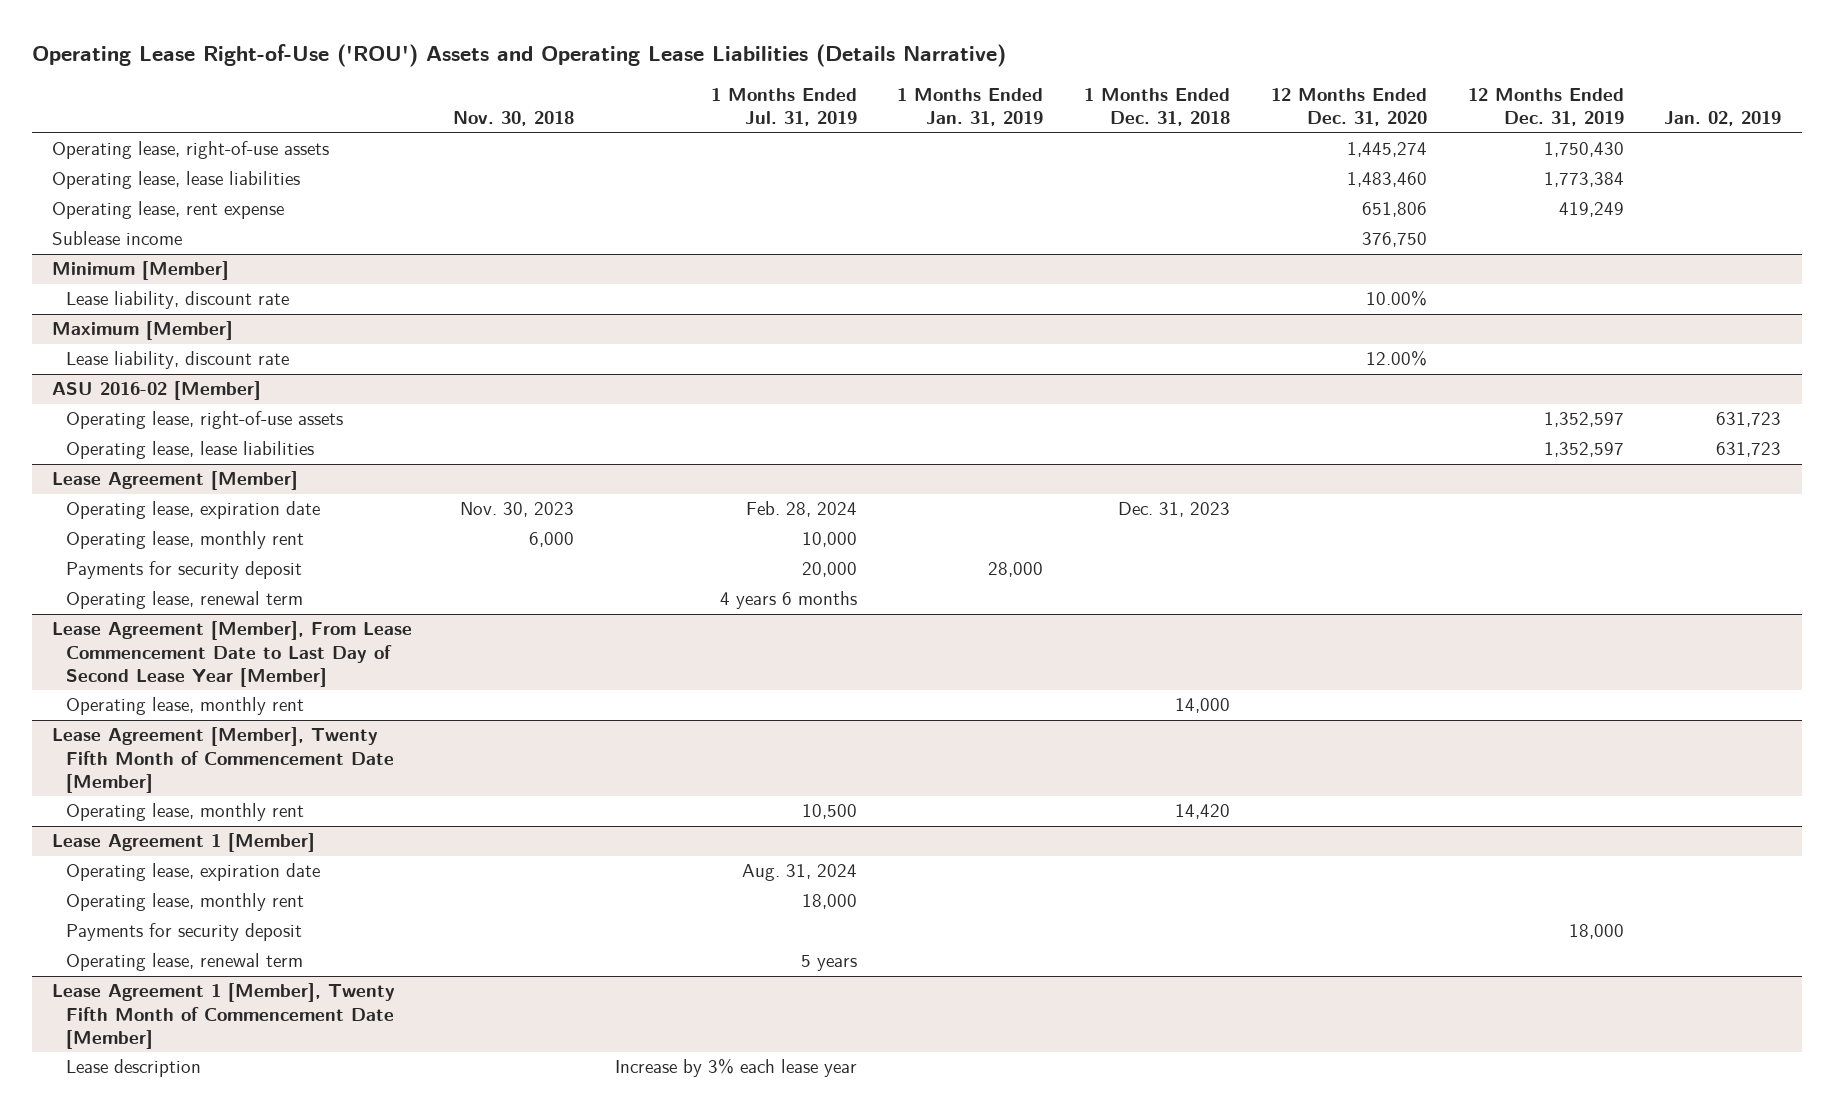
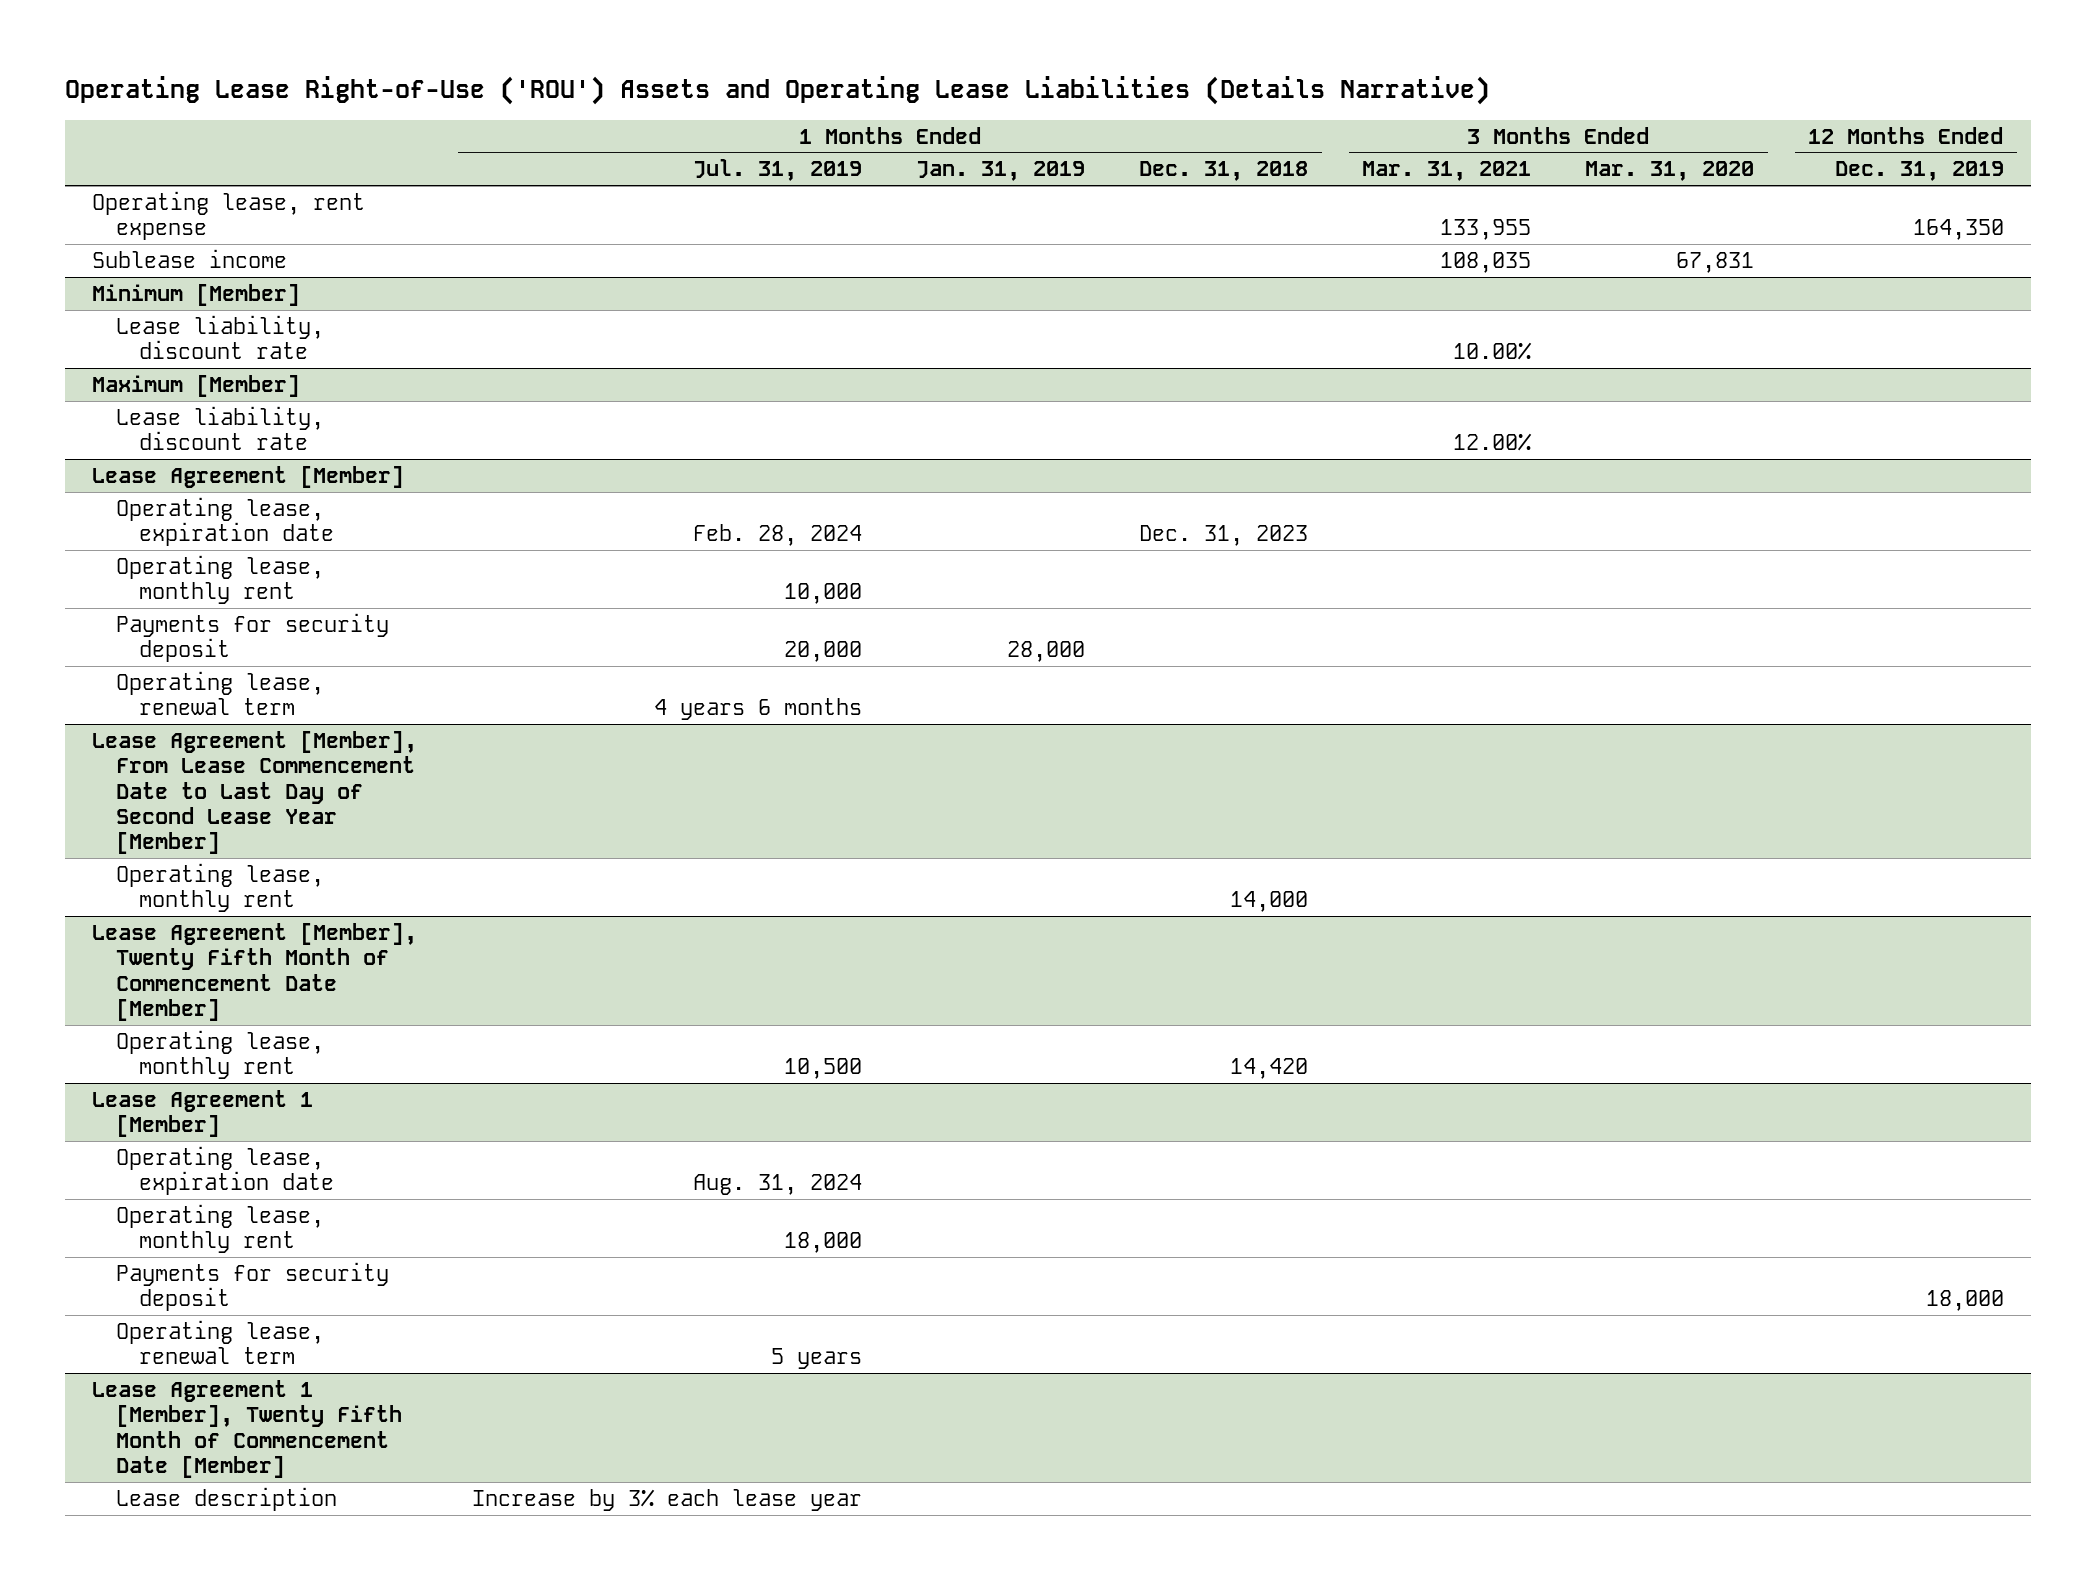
- | Nov. 30, 2018 | 1 Months Ended Jul. 31, 2019 | 1 Months Ended Jan. 31, 2019 | 1 Months Ended Dec. 31, 2018 | 12 Months Ended Dec. 31, 2020 | 12 Months Ended Dec. 31, 2019 | Jan. 02, 2019
+ | 1 Months Ended Jul. 31, 2019 | 1 Months Ended Jan. 31, 2019 | 1 Months Ended Dec. 31, 2018 | 3 Months Ended Mar. 31, 2021 | 3 Months Ended Mar. 31, 2020 | 12 Months Ended Dec. 31, 2019
- Operating lease, right-of-use assets | | | | | 1,445,274 | 1,750,430 |
- Operating lease, lease liabilities | | | | | 1,483,460 | 1,773,384 |
- Operating lease, rent expense | | | | | 651,806 | 419,249 |
+ Operating lease, rent expense | | | | 133,955 | | 164,350
- ASU 2016-02 [Member]
- Operating lease, right-of-use assets | | | | | | 1,352,597 | 631,723
- Operating lease, lease liabilities | | | | | | 1,352,597 | 631,723

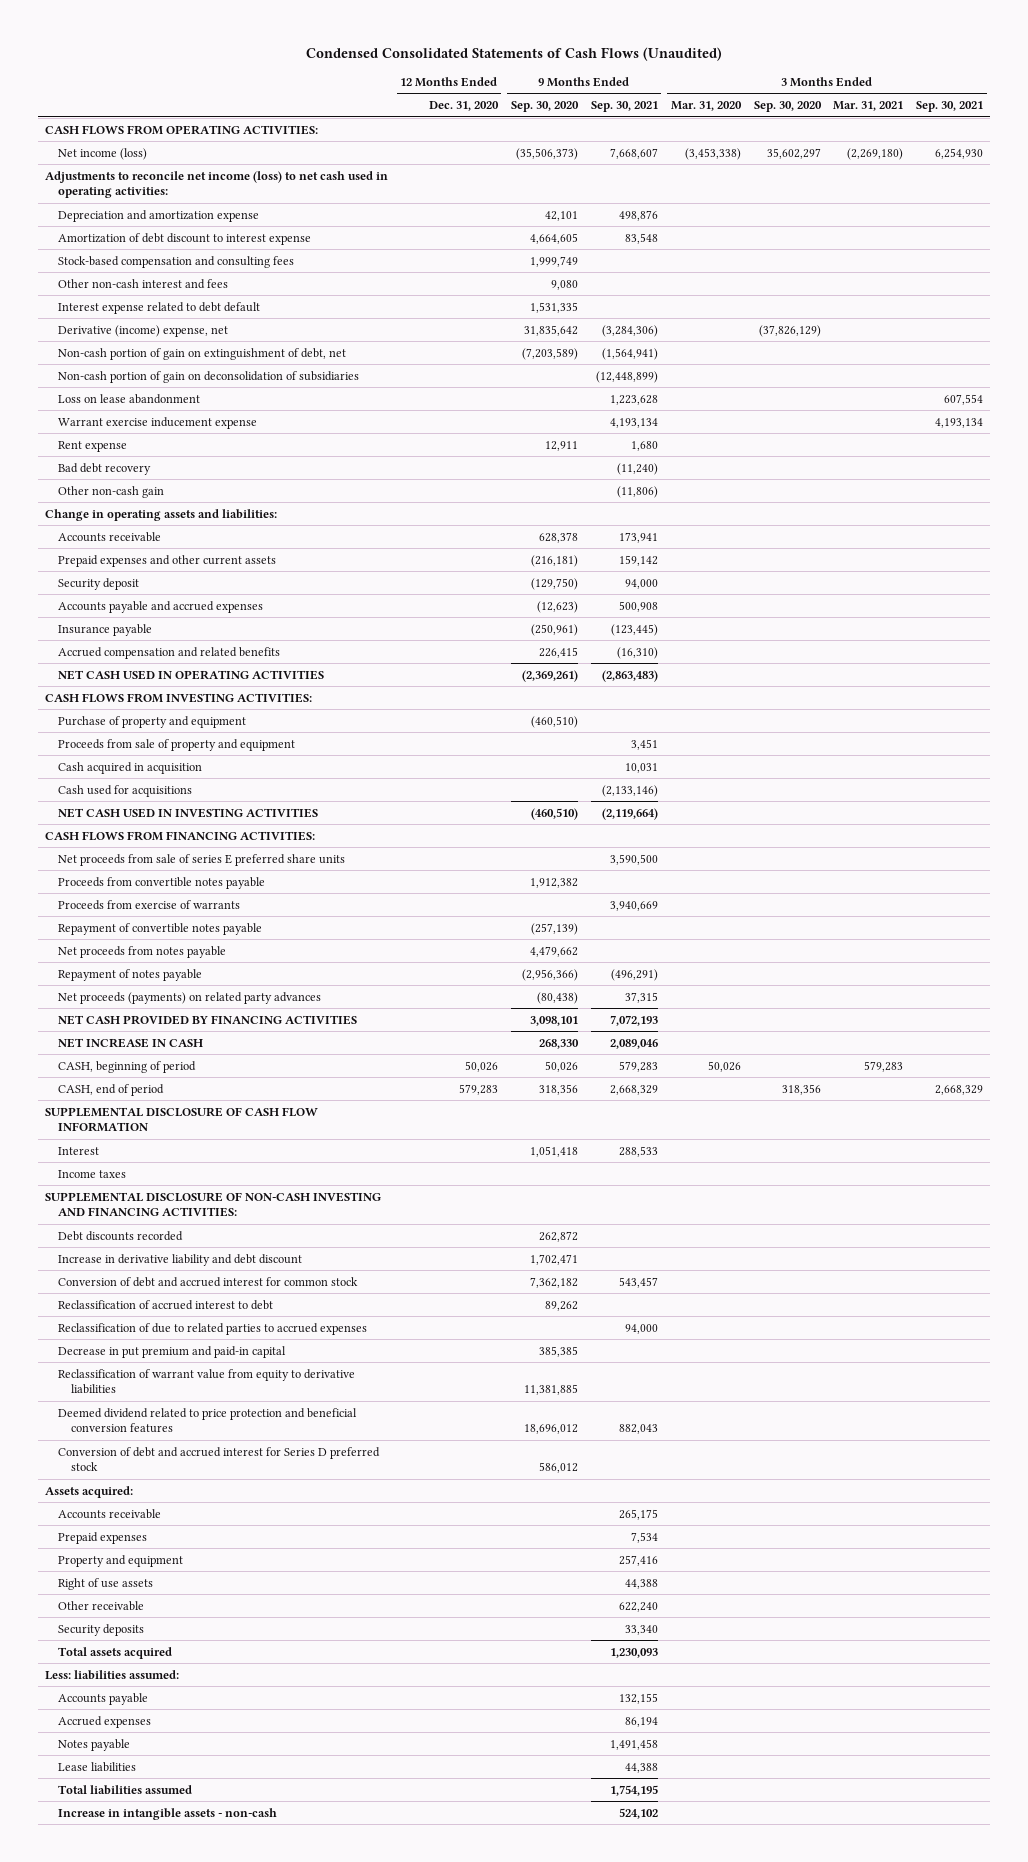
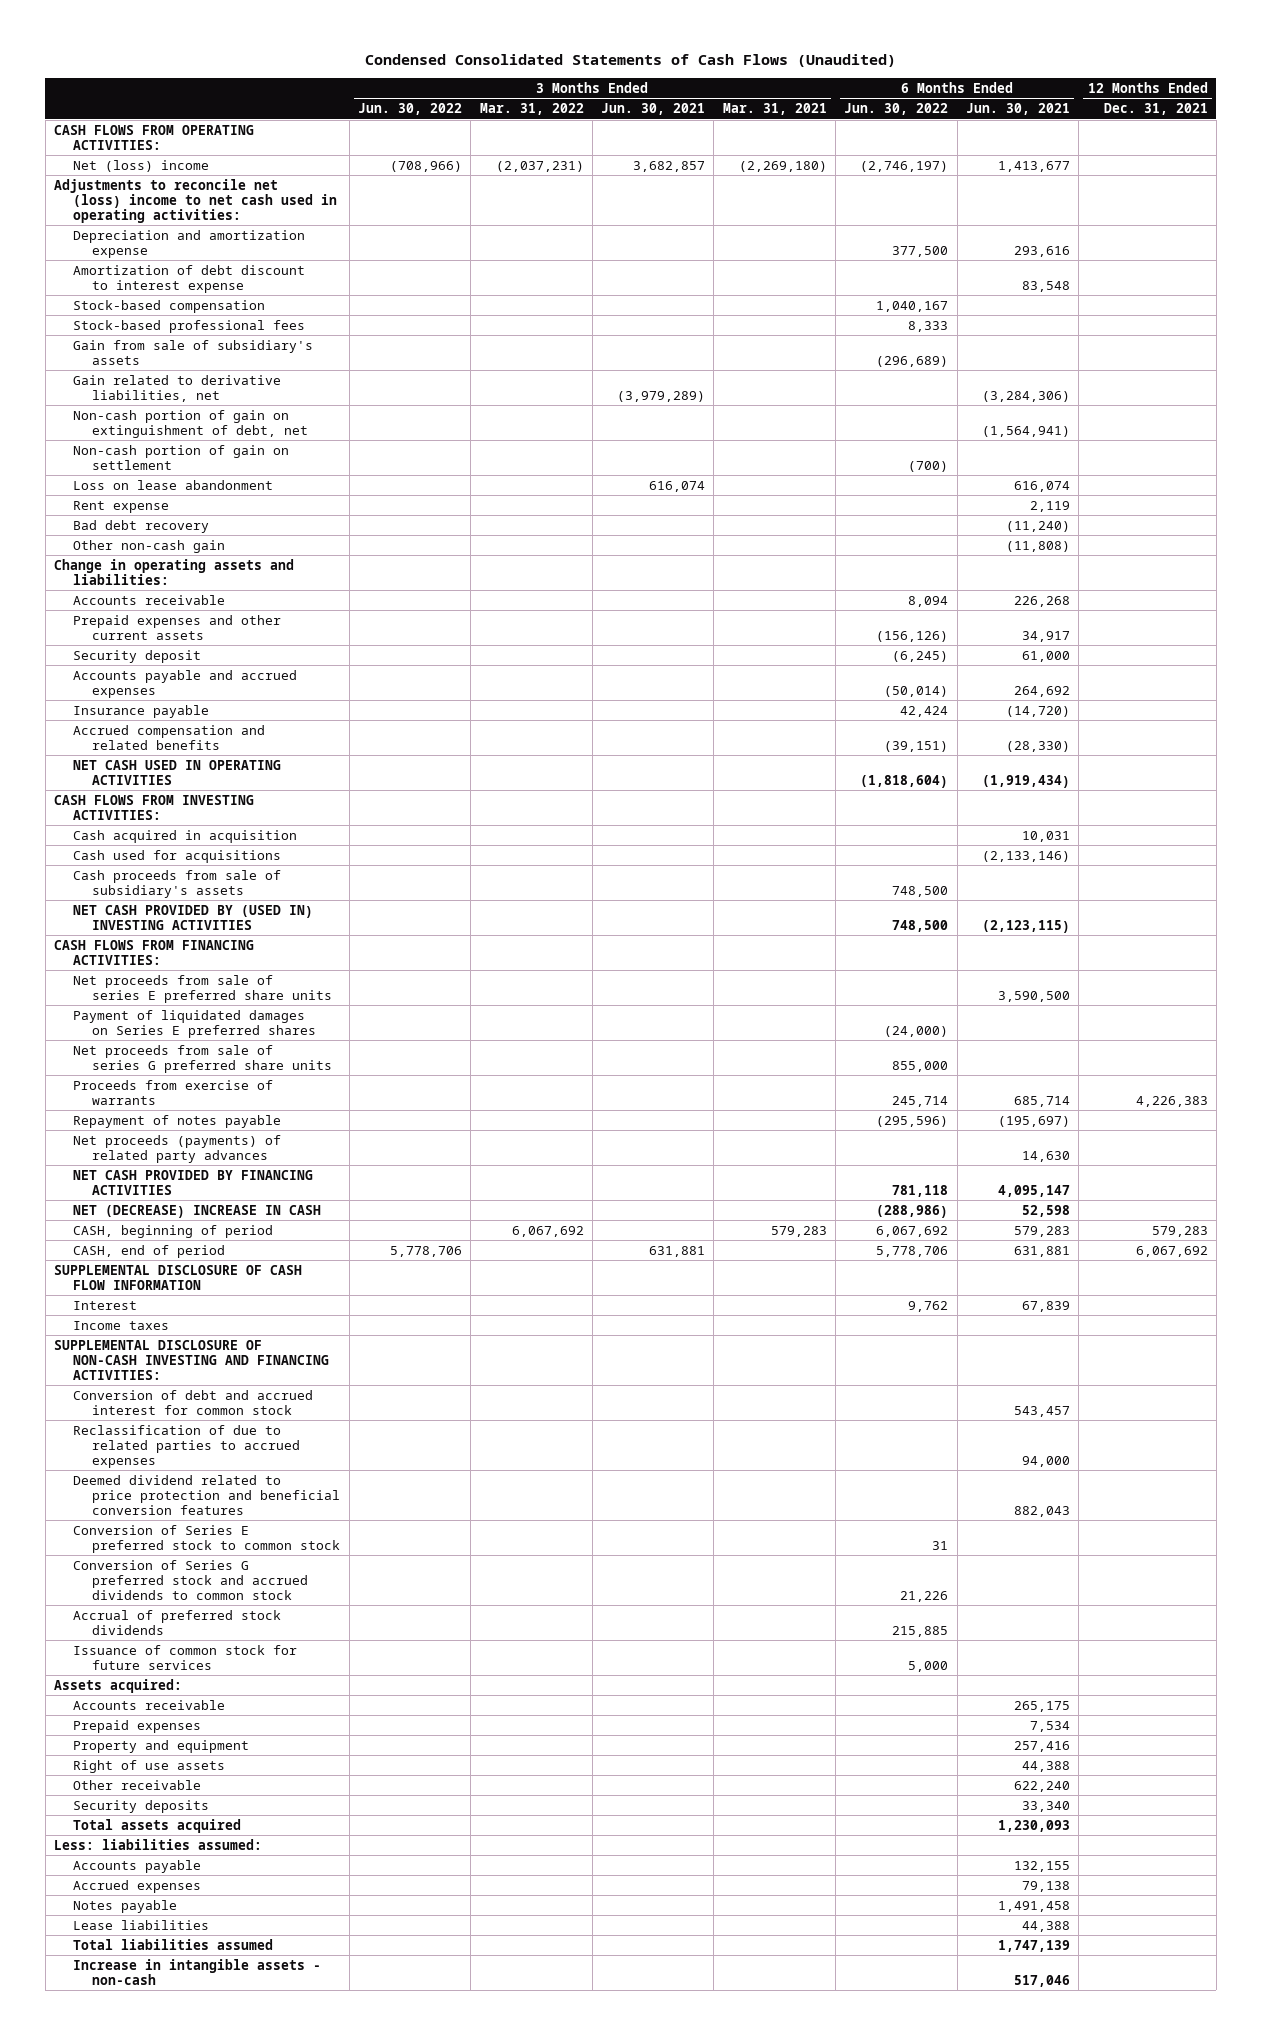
- | 12 Months Ended Dec. 31, 2020 | 9 Months Ended Sep. 30, 2020 | 9 Months Ended Sep. 30, 2021 | 3 Months Ended Mar. 31, 2020 | 3 Months Ended Sep. 30, 2020 | 3 Months Ended Mar. 31, 2021 | 3 Months Ended Sep. 30, 2021
+ | 3 Months Ended Jun. 30, 2022 | 3 Months Ended Mar. 31, 2022 | 3 Months Ended Jun. 30, 2021 | 3 Months Ended Mar. 31, 2021 | 6 Months Ended Jun. 30, 2022 | 6 Months Ended Jun. 30, 2021 | 12 Months Ended Dec. 31, 2021
- Net income (loss) | | (35,506,373) | 7,668,607 | (3,453,338) | 35,602,297 | (2,269,180) | 6,254,930
- Adjustments to reconcile net income (loss) to net cash used in operating activities:
+ Net (loss) income | (708,966) | (2,037,231) | 3,682,857 | (2,269,180) | (2,746,197) | 1,413,677 |
+ Adjustments to reconcile net (loss) income to net cash used in operating activities:
- Stock-based compensation and consulting fees | | 1,999,749 | | | | |
- Other non-cash interest and fees | | 9,080 | | | | |
- Interest expense related to debt default | | 1,531,335 | | | | |
- Derivative (income) expense, net | | 31,835,642 | (3,284,306) | | (37,826,129) | |
+ Stock-based compensation | | | | | 1,040,167 | |
+ Stock-based professional fees | | | | | 8,333 | |
+ Gain from sale of subsidiary's assets | | | | | (296,689) | |
+ Gain related to derivative liabilities, net | | | (3,979,289) | | | (3,284,306) |
- Non-cash portion of gain on deconsolidation of subsidiaries | | | (12,448,899) | | | |
+ Non-cash portion of gain on settlement | | | | | (700) | |
- Warrant exercise inducement expense | | | 4,193,134 | | | | 4,193,134
- Purchase of property and equipment | | (460,510) | | | | |
- Proceeds from sale of property and equipment | | | 3,451 | | | |
- NET CASH USED IN INVESTING ACTIVITIES | | (460,510) | (2,119,664) | | | |
+ Cash proceeds from sale of subsidiary's assets | | | | | 748,500 | |
+ NET CASH PROVIDED BY (USED IN) INVESTING ACTIVITIES | | | | | 748,500 | (2,123,115) |
- Proceeds from convertible notes payable | | 1,912,382 | | | | |
+ Payment of liquidated damages on Series E preferred shares | | | | | (24,000) | |
+ Net proceeds from sale of series G preferred share units | | | | | 855,000 | |
- Repayment of convertible notes payable | | (257,139) | | | | |
- Net proceeds from notes payable | | 4,479,662 | | | | |
- Net proceeds (payments) on related party advances | | (80,438) | 37,315 | | | |
+ Net proceeds (payments) of related party advances | | | | | | 14,630 |
- NET INCREASE IN CASH | | 268,330 | 2,089,046 | | | |
+ NET (DECREASE) INCREASE IN CASH | | | | | (288,986) | 52,598 |
- Debt discounts recorded | | 262,872 | | | | |
- Increase in derivative liability and debt discount | | 1,702,471 | | | | |
- Reclassification of accrued interest to debt | | 89,262 | | | | |
- Decrease in put premium and paid-in capital | | 385,385 | | | | |
- Reclassification of warrant value from equity to derivative liabilities | | 11,381,885 | | | | |
- Conversion of debt and accrued interest for Series D preferred stock | | 586,012 | | | | |
+ Conversion of Series E preferred stock to common stock | | | | | 31 | |
+ Conversion of Series G preferred stock and accrued dividends to common stock | | | | | 21,226 | |
+ Accrual of preferred stock dividends | | | | | 215,885 | |
+ Issuance of common stock for future services | | | | | 5,000 | |

